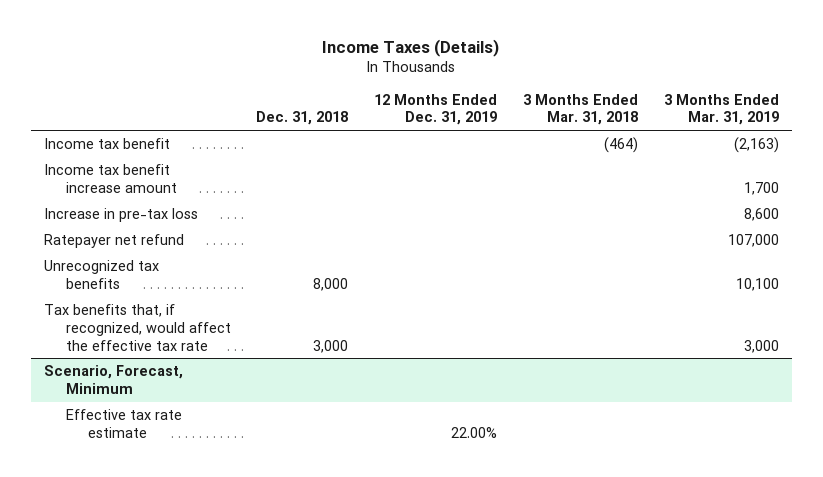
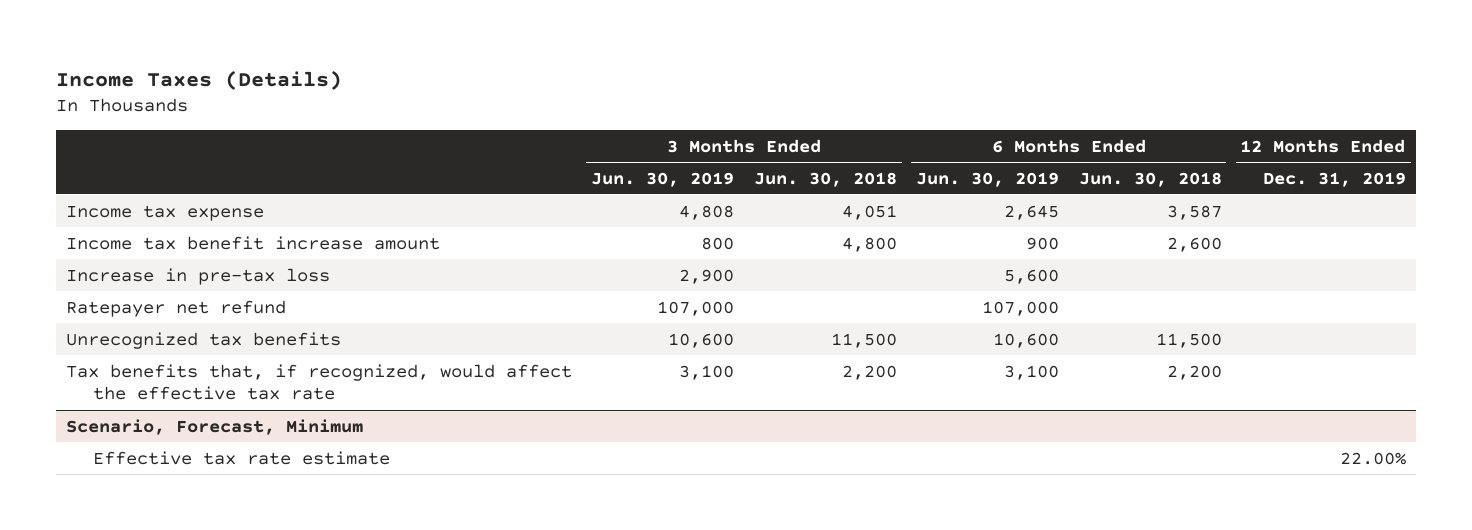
- | Dec. 31, 2018 | 12 Months Ended Dec. 31, 2019 | 3 Months Ended Mar. 31, 2018 | 3 Months Ended Mar. 31, 2019
+ | 3 Months Ended Jun. 30, 2019 | 3 Months Ended Jun. 30, 2018 | 6 Months Ended Jun. 30, 2019 | 6 Months Ended Jun. 30, 2018 | 12 Months Ended Dec. 31, 2019
- Income tax benefit | | | (464) | (2,163)
+ Income tax expense | 4,808 | 4,051 | 2,645 | 3,587 |

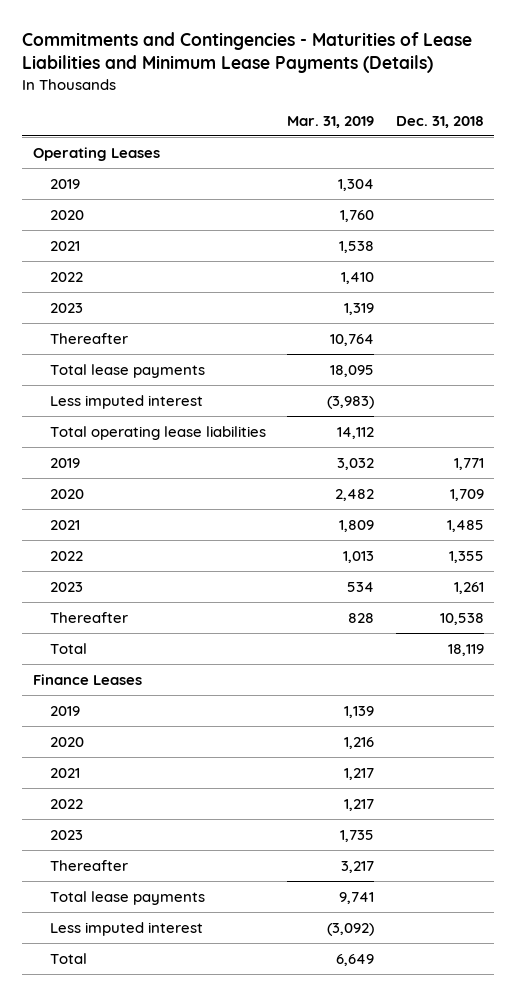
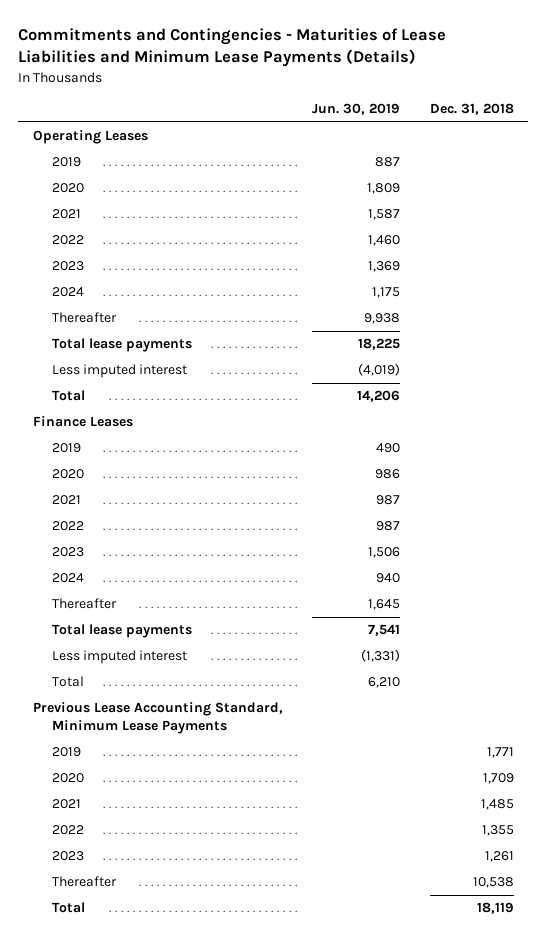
- | Mar. 31, 2019 | Dec. 31, 2018
+ | Jun. 30, 2019 | Dec. 31, 2018
+ 2024 | 1,175 |
- Total operating lease liabilities | 14,112 |
+ Total | 14,206 |
+ 2024 | 940 |
+ Previous Lease Accounting Standard, Minimum Lease Payments
moved down: 2019 | | 1,771
moved down: 2020 | | 1,709
moved down: 2021 | | 1,485
moved down: 2022 | | 1,355
moved down: 2023 | | 1,261
moved down: Thereafter | | 10,538
moved down: Total | | 18,119

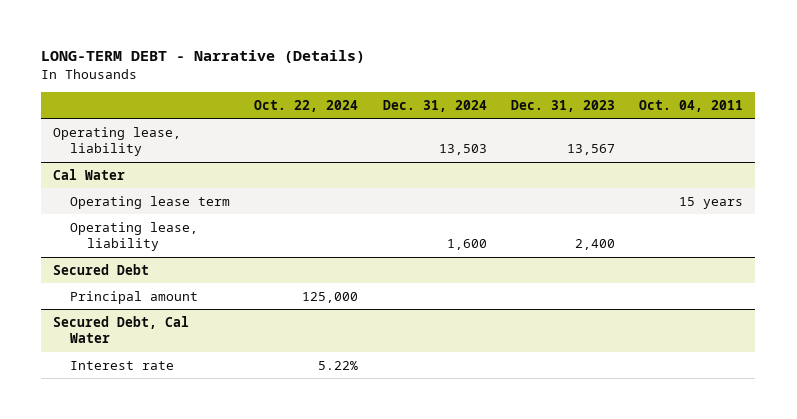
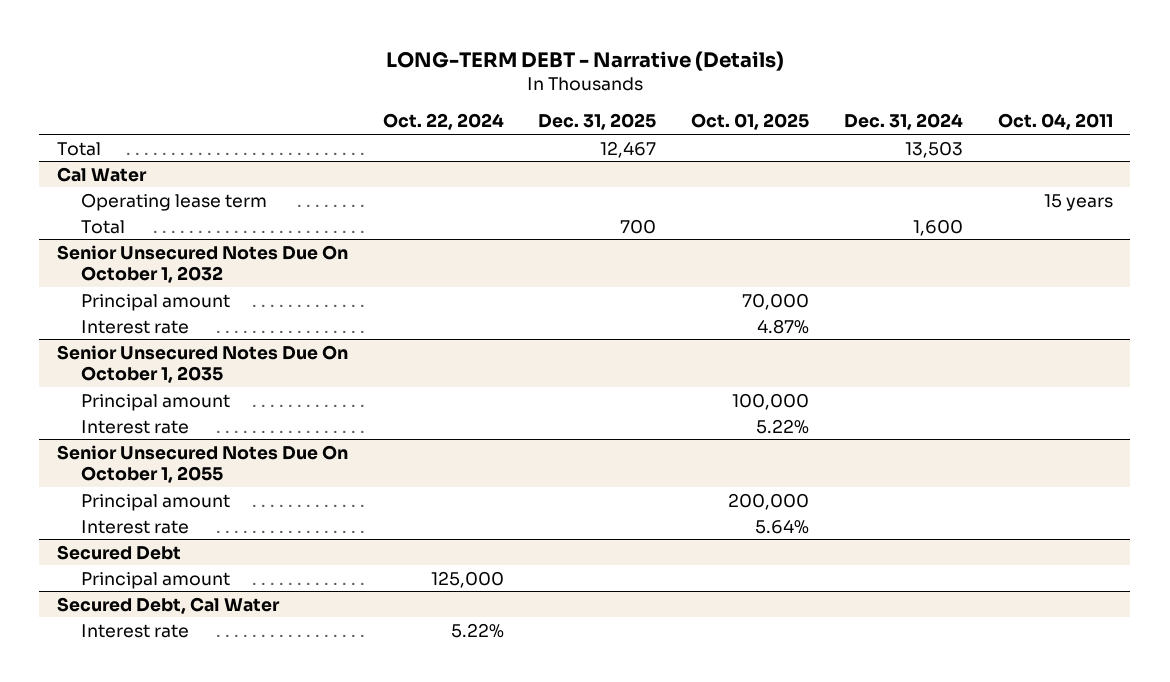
- | Oct. 22, 2024 | Dec. 31, 2024 | Dec. 31, 2023 | Oct. 04, 2011
+ | Oct. 22, 2024 | Dec. 31, 2025 | Oct. 01, 2025 | Dec. 31, 2024 | Oct. 04, 2011
- Operating lease, liability | | 13,503 | 13,567 |
+ Total | | 12,467 | | 13,503 |
@ Cal Water
- Operating lease, liability | | 1,600 | 2,400 |
+ Total | | 700 | | 1,600 |
+ Senior Unsecured Notes Due On October 1, 2032
+ Principal amount | | | 70,000 | |
+ Interest rate | | | 4.87% | |
+ Senior Unsecured Notes Due On October 1, 2035
+ Principal amount | | | 100,000 | |
+ Interest rate | | | 5.22% | |
+ Senior Unsecured Notes Due On October 1, 2055
+ Principal amount | | | 200,000 | |
+ Interest rate | | | 5.64% | |

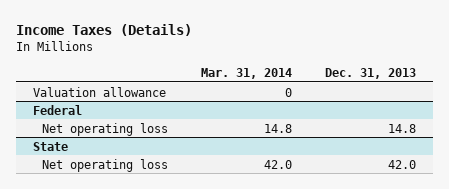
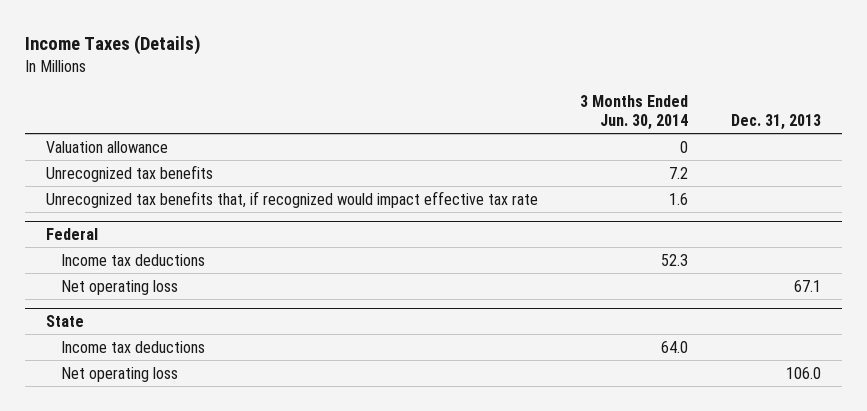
- | Mar. 31, 2014 | Dec. 31, 2013
+ | 3 Months Ended Jun. 30, 2014 | Dec. 31, 2013
+ Unrecognized tax benefits | 7.2 |
+ Unrecognized tax benefits that, if recognized would impact effective tax rate | 1.6 |
@ Federal
- Net operating loss | 14.8 | 14.8
+ Income tax deductions | 52.3 |
+ Net operating loss | | 67.1
@ State
- Net operating loss | 42.0 | 42.0
+ Income tax deductions | 64.0 |
+ Net operating loss | | 106.0

